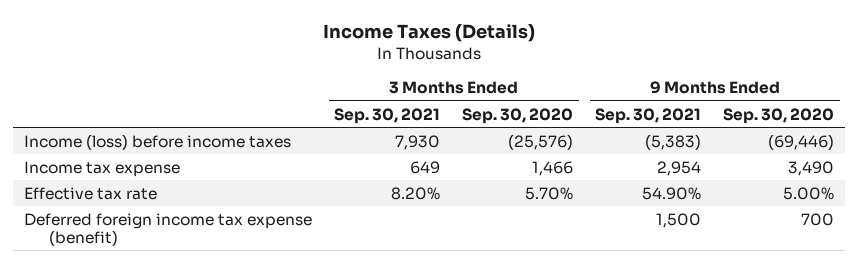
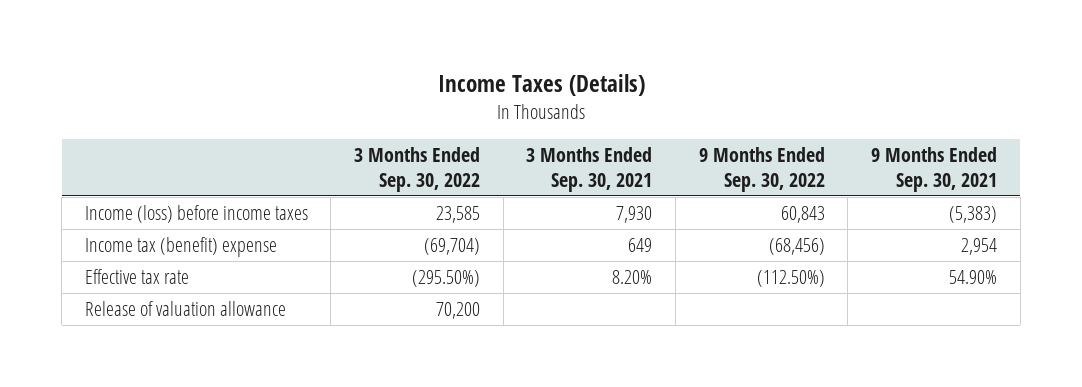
- | 3 Months Ended Sep. 30, 2021 | 3 Months Ended Sep. 30, 2020 | 9 Months Ended Sep. 30, 2021 | 9 Months Ended Sep. 30, 2020
+ | 3 Months Ended Sep. 30, 2022 | 3 Months Ended Sep. 30, 2021 | 9 Months Ended Sep. 30, 2022 | 9 Months Ended Sep. 30, 2021
- Income tax expense | 649 | 1,466 | 2,954 | 3,490
+ Income tax (benefit) expense | (69,704) | 649 | (68,456) | 2,954
- Deferred foreign income tax expense (benefit) | | | 1,500 | 700
+ Release of valuation allowance | 70,200 | | |

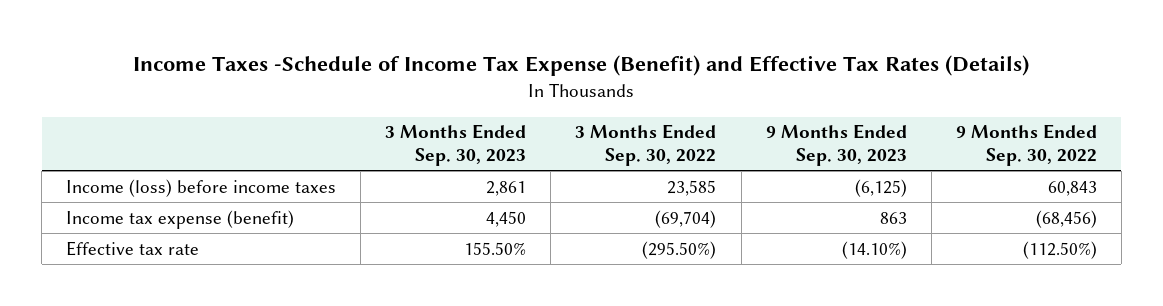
- Income Taxes (Details)
+ Income Taxes -Schedule of Income Tax Expense (Benefit) and Effective Tax Rates (Details)
- | 3 Months Ended Sep. 30, 2022 | 3 Months Ended Sep. 30, 2021 | 9 Months Ended Sep. 30, 2022 | 9 Months Ended Sep. 30, 2021
+ | 3 Months Ended Sep. 30, 2023 | 3 Months Ended Sep. 30, 2022 | 9 Months Ended Sep. 30, 2023 | 9 Months Ended Sep. 30, 2022
- Income tax (benefit) expense | (69,704) | 649 | (68,456) | 2,954
+ Income tax expense (benefit) | 4,450 | (69,704) | 863 | (68,456)
- Release of valuation allowance | 70,200 | | |

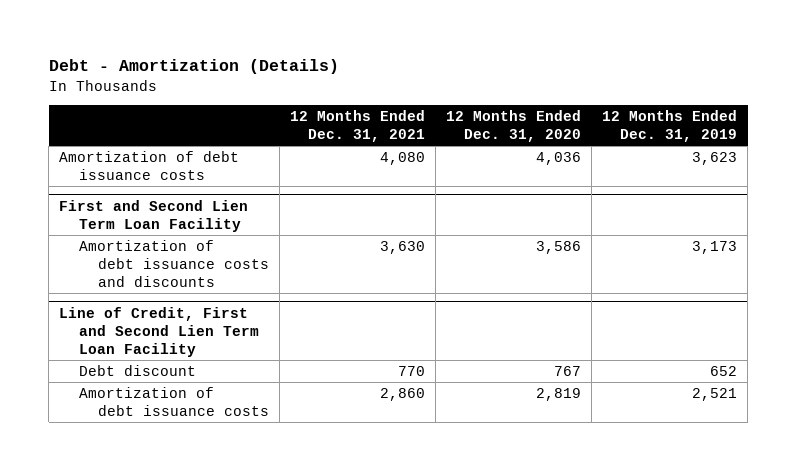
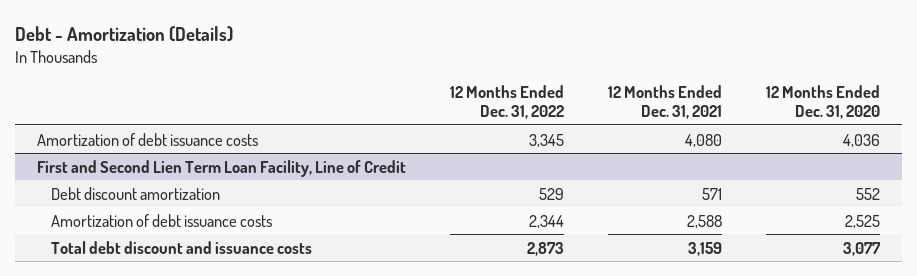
- | 12 Months Ended Dec. 31, 2021 | 12 Months Ended Dec. 31, 2020 | 12 Months Ended Dec. 31, 2019
+ | 12 Months Ended Dec. 31, 2022 | 12 Months Ended Dec. 31, 2021 | 12 Months Ended Dec. 31, 2020
- First and Second Lien Term Loan Facility
- Amortization of debt issuance costs and discounts | 3,630 | 3,586 | 3,173
- Line of Credit, First and Second Lien Term Loan Facility
- Debt discount | 770 | 767 | 652
- Amortization of debt issuance costs | 2,860 | 2,819 | 2,521
+ First and Second Lien Term Loan Facility, Line of Credit
+ Debt discount amortization | 529 | 571 | 552
+ Amortization of debt issuance costs | 2,344 | 2,588 | 2,525
+ Total debt discount and issuance costs | 2,873 | 3,159 | 3,077

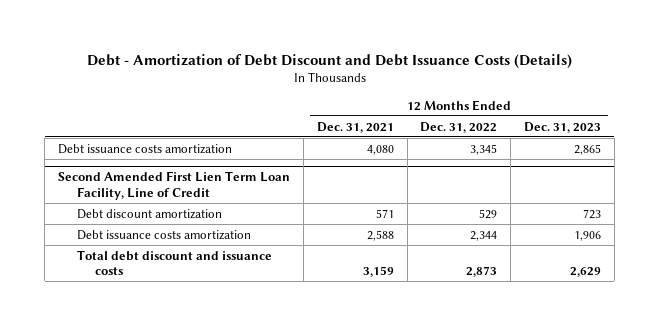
- Debt - Amortization (Details)
+ Debt - Amortization of Debt Discount and Debt Issuance Costs (Details)
- | 12 Months Ended Dec. 31, 2022 | 12 Months Ended Dec. 31, 2021 | 12 Months Ended Dec. 31, 2020
+ | 12 Months Ended Dec. 31, 2021 | 12 Months Ended Dec. 31, 2022 | 12 Months Ended Dec. 31, 2023
- Amortization of debt issuance costs | 3,345 | 4,080 | 4,036
- First and Second Lien Term Loan Facility, Line of Credit
+ Debt issuance costs amortization | 4,080 | 3,345 | 2,865
+ Second Amended First Lien Term Loan Facility, Line of Credit
- Amortization of debt issuance costs | 2,344 | 2,588 | 2,525
+ Debt issuance costs amortization | 2,588 | 2,344 | 1,906

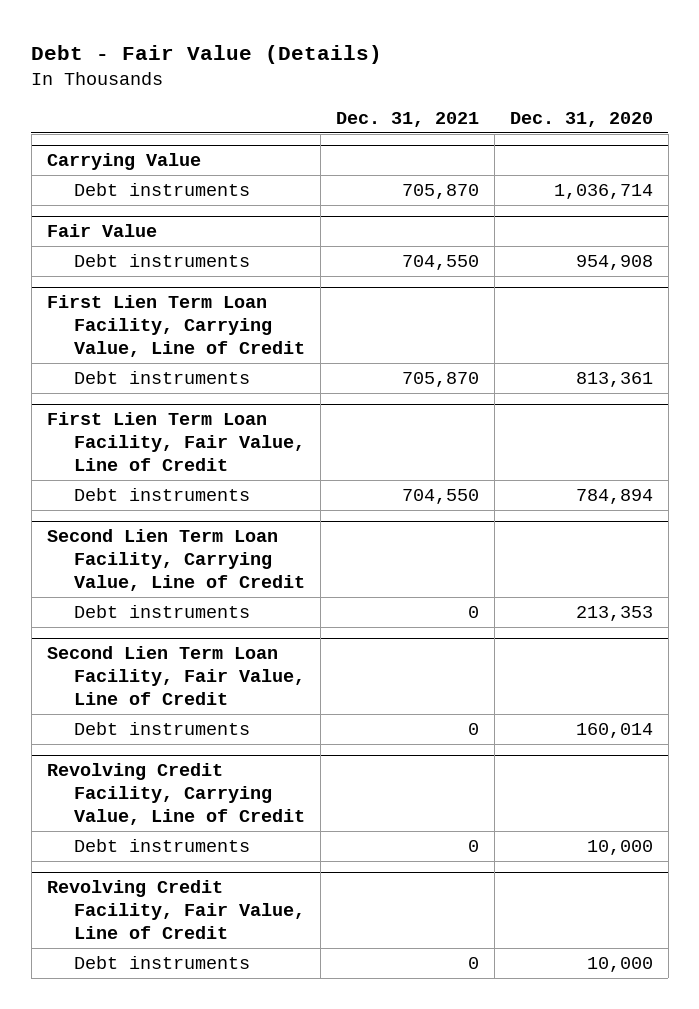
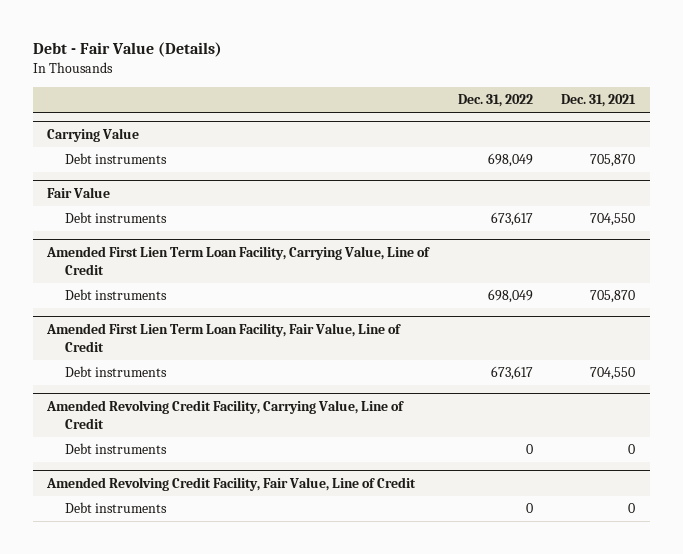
- | Dec. 31, 2021 | Dec. 31, 2020
+ | Dec. 31, 2022 | Dec. 31, 2021
- First Lien Term Loan Facility, Carrying Value, Line of Credit
+ Amended First Lien Term Loan Facility, Carrying Value, Line of Credit
- First Lien Term Loan Facility, Fair Value, Line of Credit
+ Amended First Lien Term Loan Facility, Fair Value, Line of Credit
- Second Lien Term Loan Facility, Carrying Value, Line of Credit
- Debt instruments | 0 | 213,353
- Second Lien Term Loan Facility, Fair Value, Line of Credit
- Debt instruments | 0 | 160,014
- Revolving Credit Facility, Carrying Value, Line of Credit
+ Amended Revolving Credit Facility, Carrying Value, Line of Credit
- Revolving Credit Facility, Fair Value, Line of Credit
+ Amended Revolving Credit Facility, Fair Value, Line of Credit

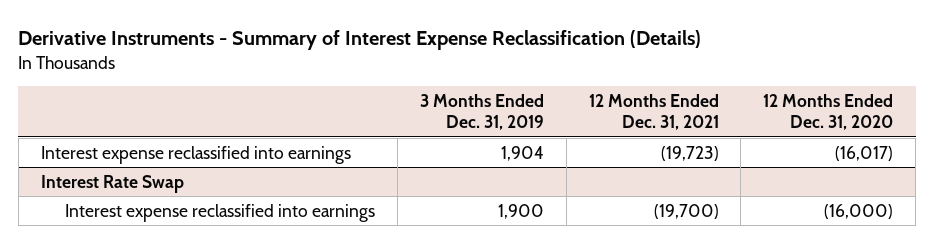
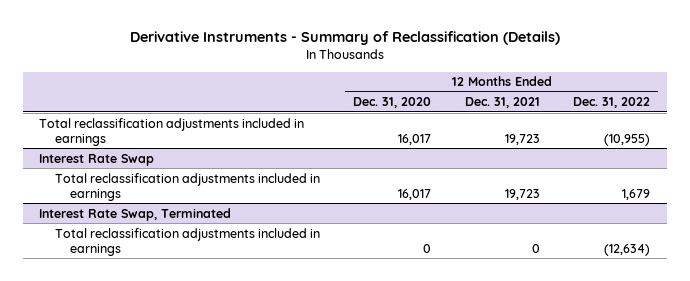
- Derivative Instruments - Summary of Interest Expense Reclassification (Details)
+ Derivative Instruments - Summary of Reclassification (Details)
- | 3 Months Ended Dec. 31, 2019 | 12 Months Ended Dec. 31, 2021 | 12 Months Ended Dec. 31, 2020
+ | 12 Months Ended Dec. 31, 2020 | 12 Months Ended Dec. 31, 2021 | 12 Months Ended Dec. 31, 2022
- Interest expense reclassified into earnings | 1,904 | (19,723) | (16,017)
+ Total reclassification adjustments included in earnings | 16,017 | 19,723 | (10,955)
@ Interest Rate Swap
- Interest expense reclassified into earnings | 1,900 | (19,700) | (16,000)
+ Total reclassification adjustments included in earnings | 16,017 | 19,723 | 1,679
+ Interest Rate Swap, Terminated
+ Total reclassification adjustments included in earnings | 0 | 0 | (12,634)

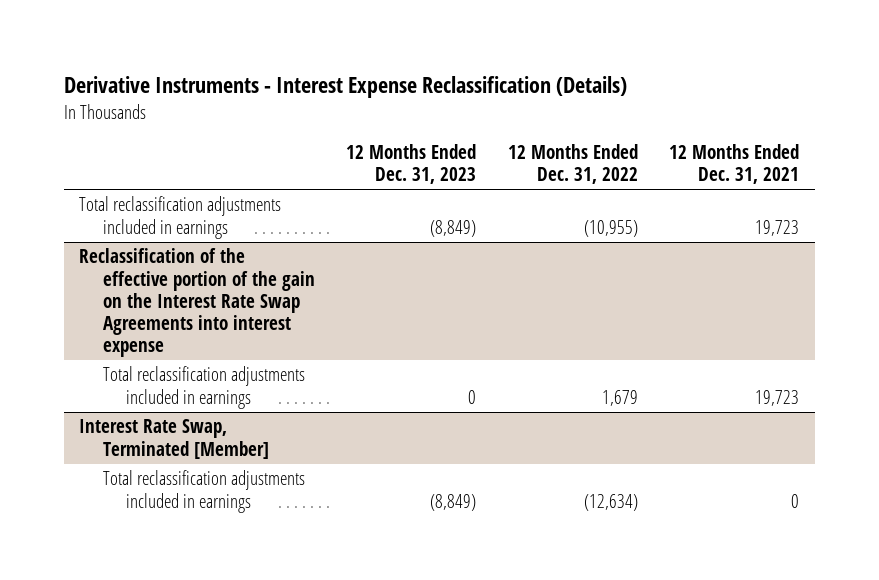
- Derivative Instruments - Summary of Reclassification (Details)
+ Derivative Instruments - Interest Expense Reclassification (Details)
- | 12 Months Ended Dec. 31, 2020 | 12 Months Ended Dec. 31, 2021 | 12 Months Ended Dec. 31, 2022
+ | 12 Months Ended Dec. 31, 2023 | 12 Months Ended Dec. 31, 2022 | 12 Months Ended Dec. 31, 2021
- Interest Rate Swap
+ Reclassification of the effective portion of the gain on the Interest Rate Swap Agreements into interest expense
- Interest Rate Swap, Terminated
+ Interest Rate Swap, Terminated [Member]

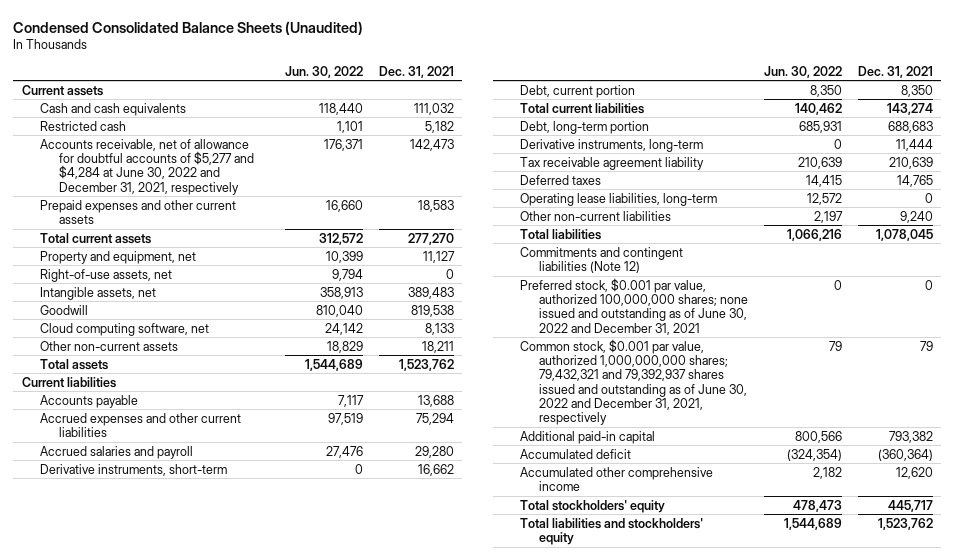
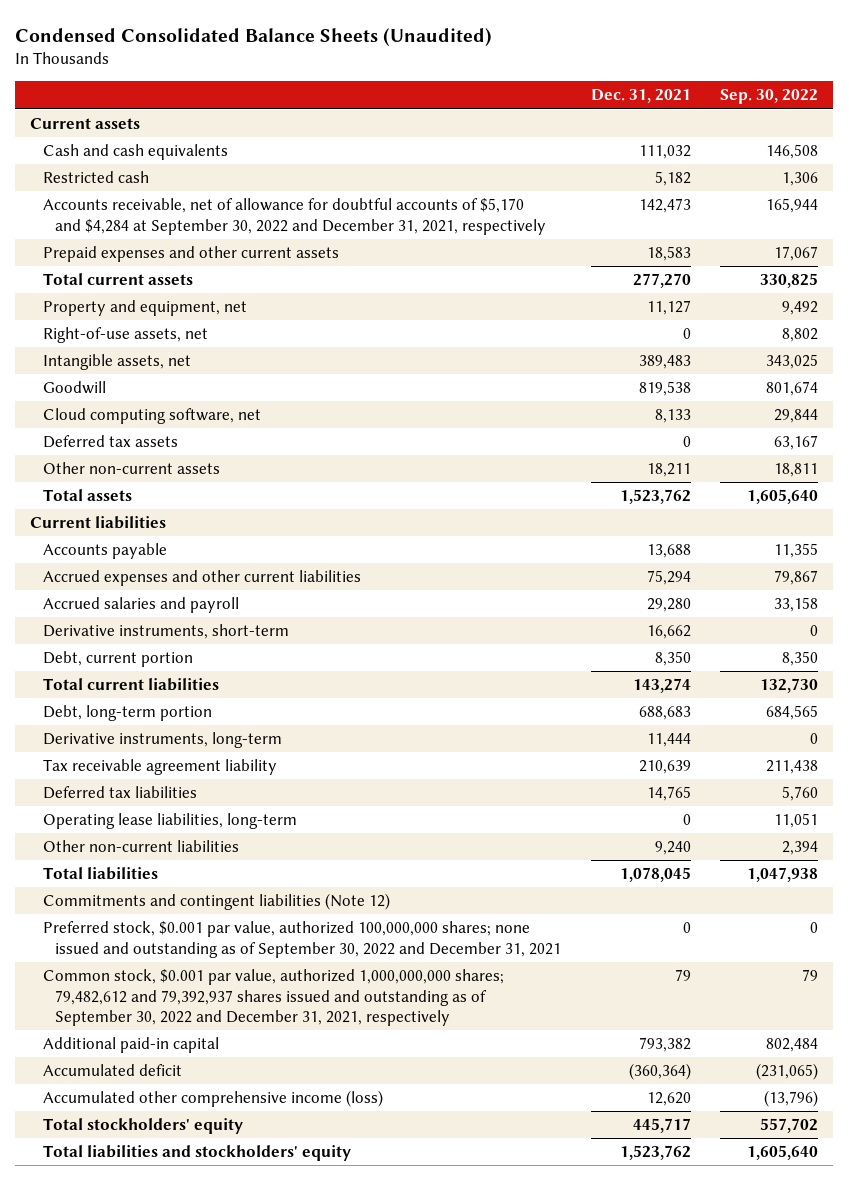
- | Jun. 30, 2022 | Dec. 31, 2021
+ | Dec. 31, 2021 | Sep. 30, 2022
- Accounts receivable, net of allowance for doubtful accounts of $5,277 and $4,284 at June 30, 2022 and December 31, 2021, respectively | 176,371 | 142,473
+ Accounts receivable, net of allowance for doubtful accounts of $5,170 and $4,284 at September 30, 2022 and December 31, 2021, respectively | 142,473 | 165,944
+ Deferred tax assets | 0 | 63,167
- Deferred taxes | 14,415 | 14,765
+ Deferred tax liabilities | 14,765 | 5,760
- Preferred stock, $0.001 par value, authorized 100,000,000 shares; none issued and outstanding as of June 30, 2022 and December 31, 2021 | 0 | 0
- Common stock, $0.001 par value, authorized 1,000,000,000 shares; 79,432,321 and 79,392,937 shares issued and outstanding as of June 30, 2022 and December 31, 2021, respectively | 79 | 79
+ Preferred stock, $0.001 par value, authorized 100,000,000 shares; none issued and outstanding as of September 30, 2022 and December 31, 2021 | 0 | 0
+ Common stock, $0.001 par value, authorized 1,000,000,000 shares; 79,482,612 and 79,392,937 shares issued and outstanding as of September 30, 2022 and December 31, 2021, respectively | 79 | 79
- Accumulated other comprehensive income | 2,182 | 12,620
+ Accumulated other comprehensive income (loss) | 12,620 | (13,796)

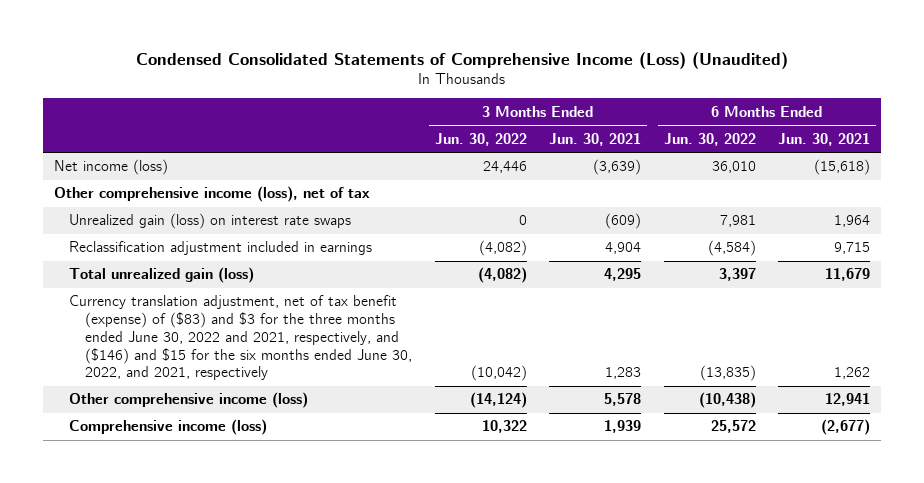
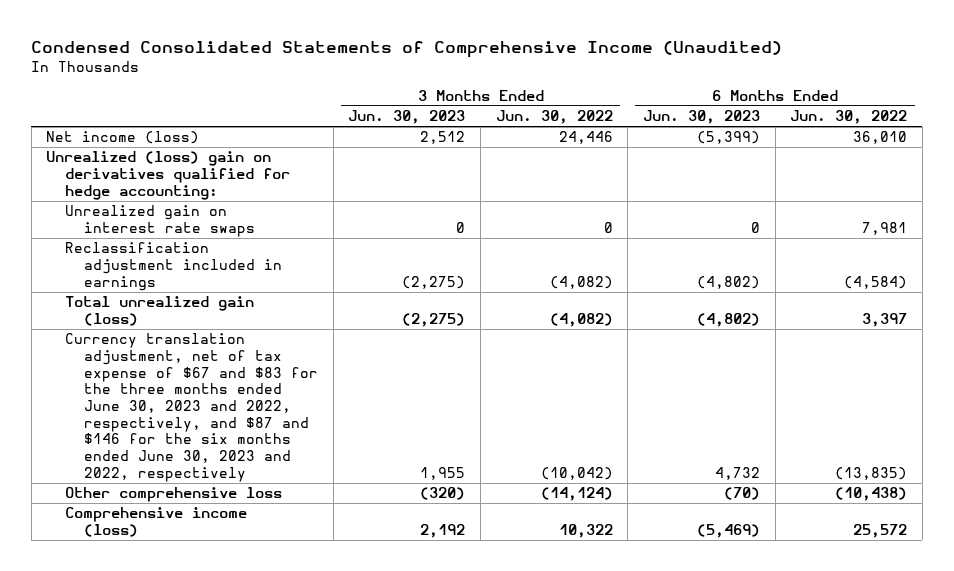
- Condensed Consolidated Statements of Comprehensive Income (Loss) (Unaudited)
+ Condensed Consolidated Statements of Comprehensive Income (Unaudited)
- | 3 Months Ended Jun. 30, 2022 | 3 Months Ended Jun. 30, 2021 | 6 Months Ended Jun. 30, 2022 | 6 Months Ended Jun. 30, 2021
+ | 3 Months Ended Jun. 30, 2023 | 3 Months Ended Jun. 30, 2022 | 6 Months Ended Jun. 30, 2023 | 6 Months Ended Jun. 30, 2022
- Other comprehensive income (loss), net of tax
- Unrealized gain (loss) on interest rate swaps | 0 | (609) | 7,981 | 1,964
+ Unrealized (loss) gain on derivatives qualified for hedge accounting:
+ Unrealized gain on interest rate swaps | 0 | 0 | 0 | 7,981
- Currency translation adjustment, net of tax benefit (expense) of ($83) and $3 for the three months ended June 30, 2022 and 2021, respectively, and ($146) and $15 for the six months ended June 30, 2022, and 2021, respectively | (10,042) | 1,283 | (13,835) | 1,262
- Other comprehensive income (loss) | (14,124) | 5,578 | (10,438) | 12,941
+ Currency translation adjustment, net of tax expense of $67 and $83 for the three months ended June 30, 2023 and 2022, respectively, and $87 and $146 for the six months ended June 30, 2023 and 2022, respectively | 1,955 | (10,042) | 4,732 | (13,835)
+ Other comprehensive loss | (320) | (14,124) | (70) | (10,438)

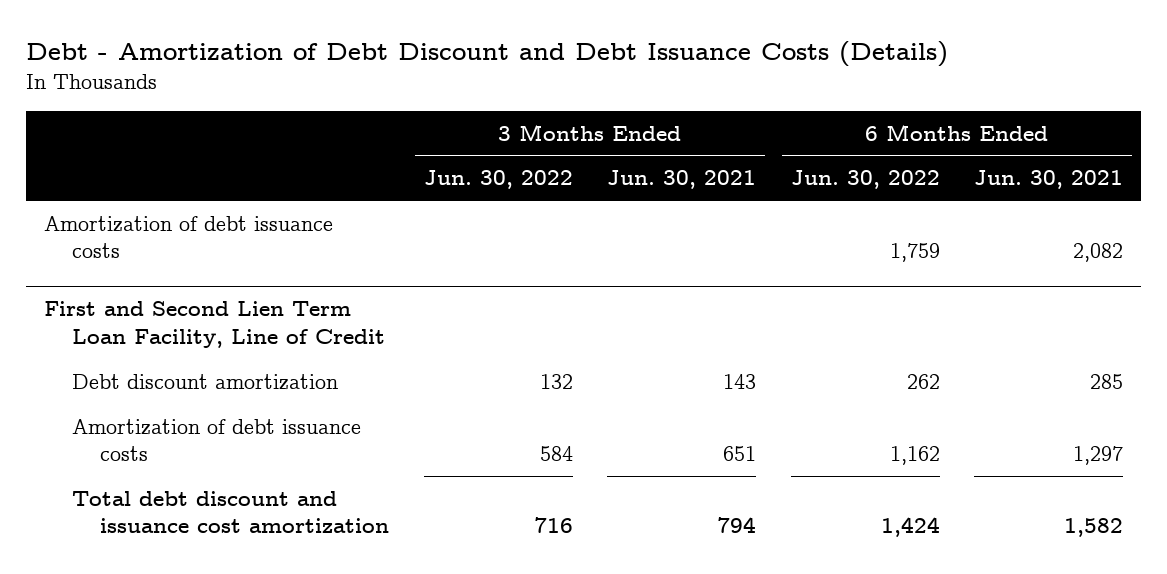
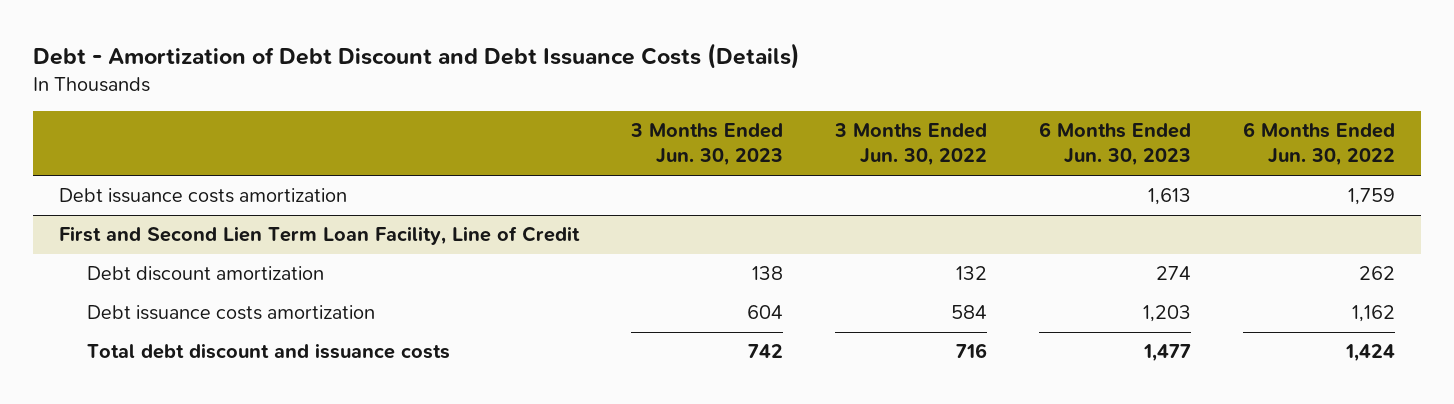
- | 3 Months Ended Jun. 30, 2022 | 3 Months Ended Jun. 30, 2021 | 6 Months Ended Jun. 30, 2022 | 6 Months Ended Jun. 30, 2021
+ | 3 Months Ended Jun. 30, 2023 | 3 Months Ended Jun. 30, 2022 | 6 Months Ended Jun. 30, 2023 | 6 Months Ended Jun. 30, 2022
- Amortization of debt issuance costs | | | 1,759 | 2,082
+ Debt issuance costs amortization | | | 1,613 | 1,759
@ First and Second Lien Term Loan Facility, Line of Credit
- Amortization of debt issuance costs | 584 | 651 | 1,162 | 1,297
- Total debt discount and issuance cost amortization | 716 | 794 | 1,424 | 1,582
+ Debt issuance costs amortization | 604 | 584 | 1,203 | 1,162
+ Total debt discount and issuance costs | 742 | 716 | 1,477 | 1,424

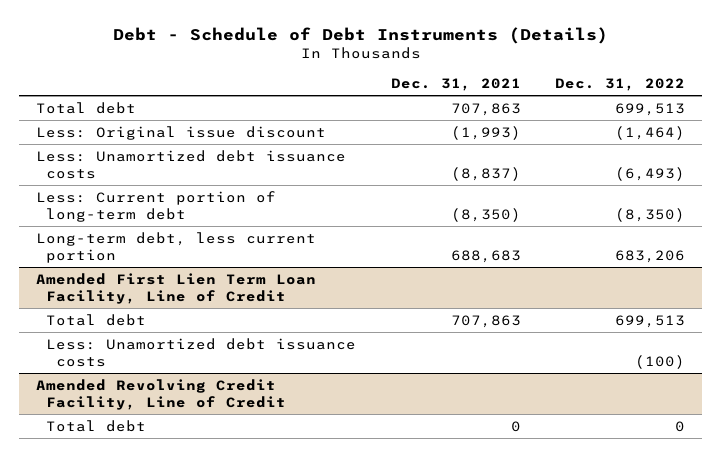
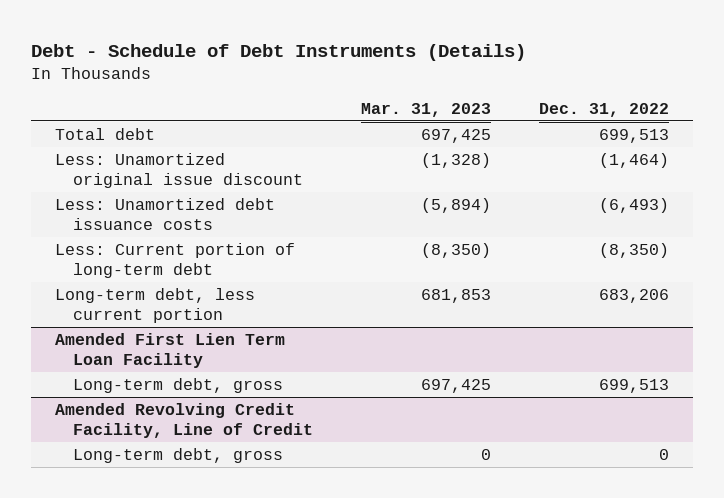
- | Dec. 31, 2021 | Dec. 31, 2022
+ | Mar. 31, 2023 | Dec. 31, 2022
- Less: Original issue discount | (1,993) | (1,464)
+ Less: Unamortized original issue discount | (1,328) | (1,464)
- Amended First Lien Term Loan Facility, Line of Credit
- Total debt | 707,863 | 699,513
- Less: Unamortized debt issuance costs | | (100)
+ Amended First Lien Term Loan Facility
+ Long-term debt, gross | 697,425 | 699,513
@ Amended Revolving Credit Facility, Line of Credit
- Total debt | 0 | 0
+ Long-term debt, gross | 0 | 0

